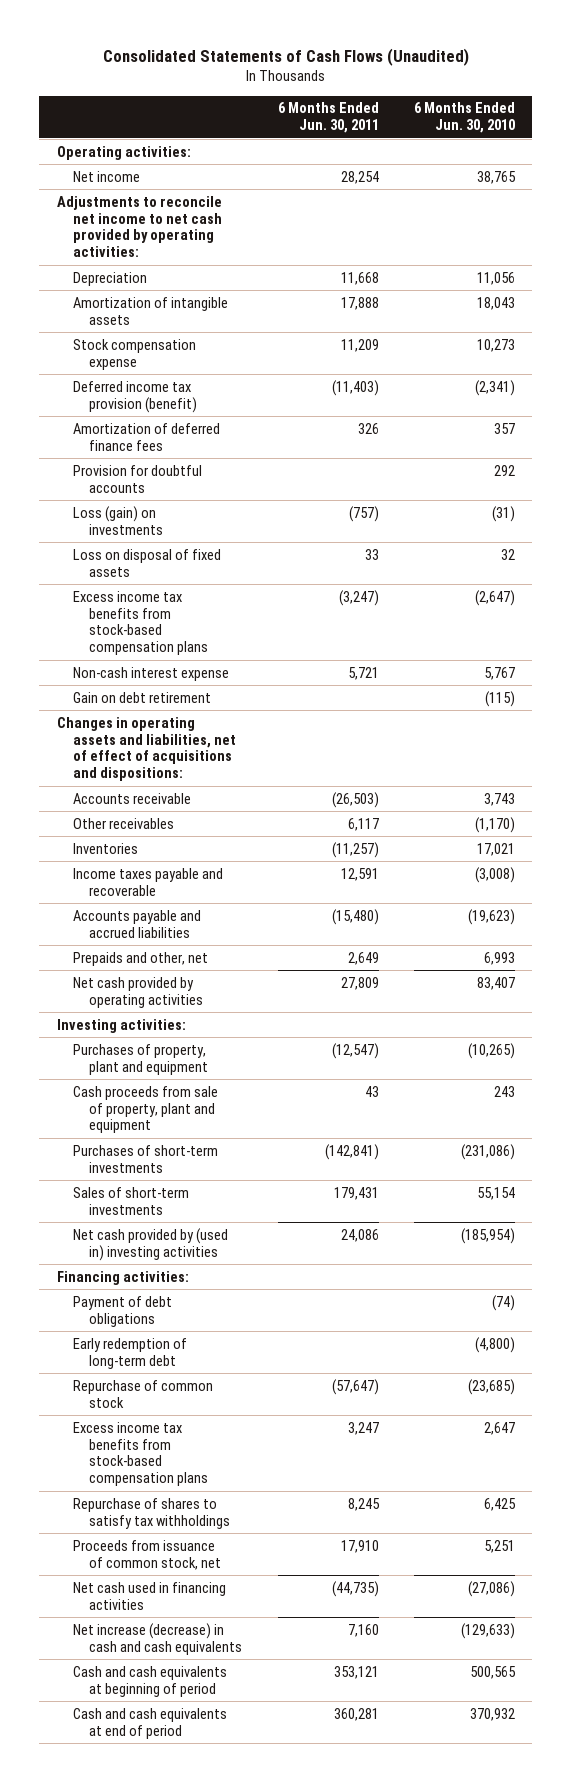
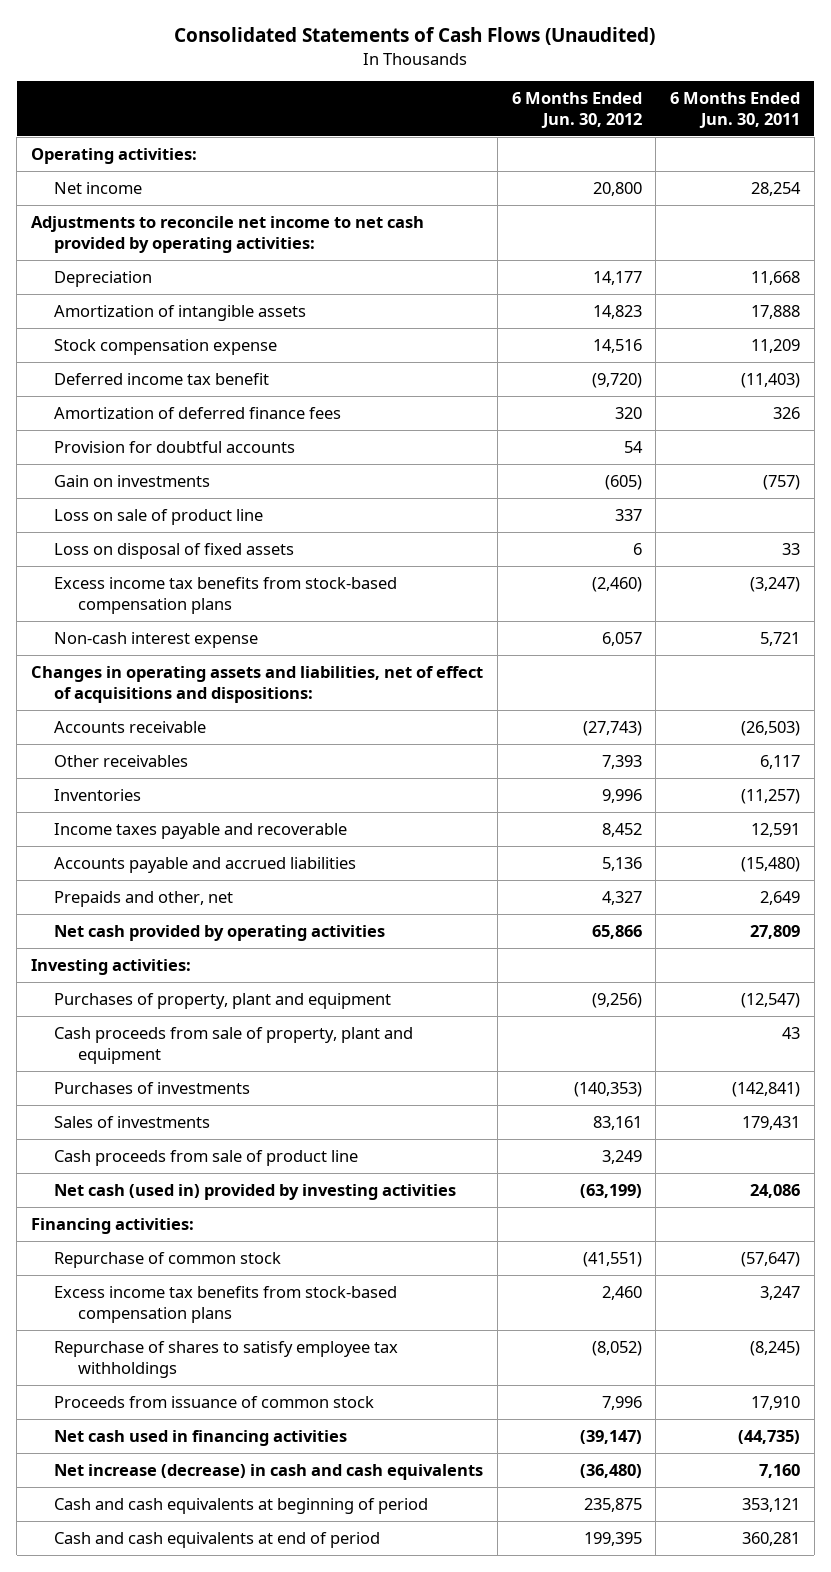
- | 6 Months Ended Jun. 30, 2011 | 6 Months Ended Jun. 30, 2010
+ | 6 Months Ended Jun. 30, 2012 | 6 Months Ended Jun. 30, 2011
- Deferred income tax provision (benefit) | (11,403) | (2,341)
+ Deferred income tax benefit | (9,720) | (11,403)
- Loss (gain) on investments | (757) | (31)
+ Gain on investments | (605) | (757)
+ Loss on sale of product line | 337 |
- Gain on debt retirement | | (115)
- Purchases of short-term investments | (142,841) | (231,086)
- Sales of short-term investments | 179,431 | 55,154
- Net cash provided by (used in) investing activities | 24,086 | (185,954)
+ Purchases of investments | (140,353) | (142,841)
+ Sales of investments | 83,161 | 179,431
+ Cash proceeds from sale of product line | 3,249 |
+ Net cash (used in) provided by investing activities | (63,199) | 24,086
- Payment of debt obligations | | (74)
- Early redemption of long-term debt | | (4,800)
- Repurchase of shares to satisfy tax withholdings | 8,245 | 6,425
- Proceeds from issuance of common stock, net | 17,910 | 5,251
+ Repurchase of shares to satisfy employee tax withholdings | (8,052) | (8,245)
+ Proceeds from issuance of common stock | 7,996 | 17,910

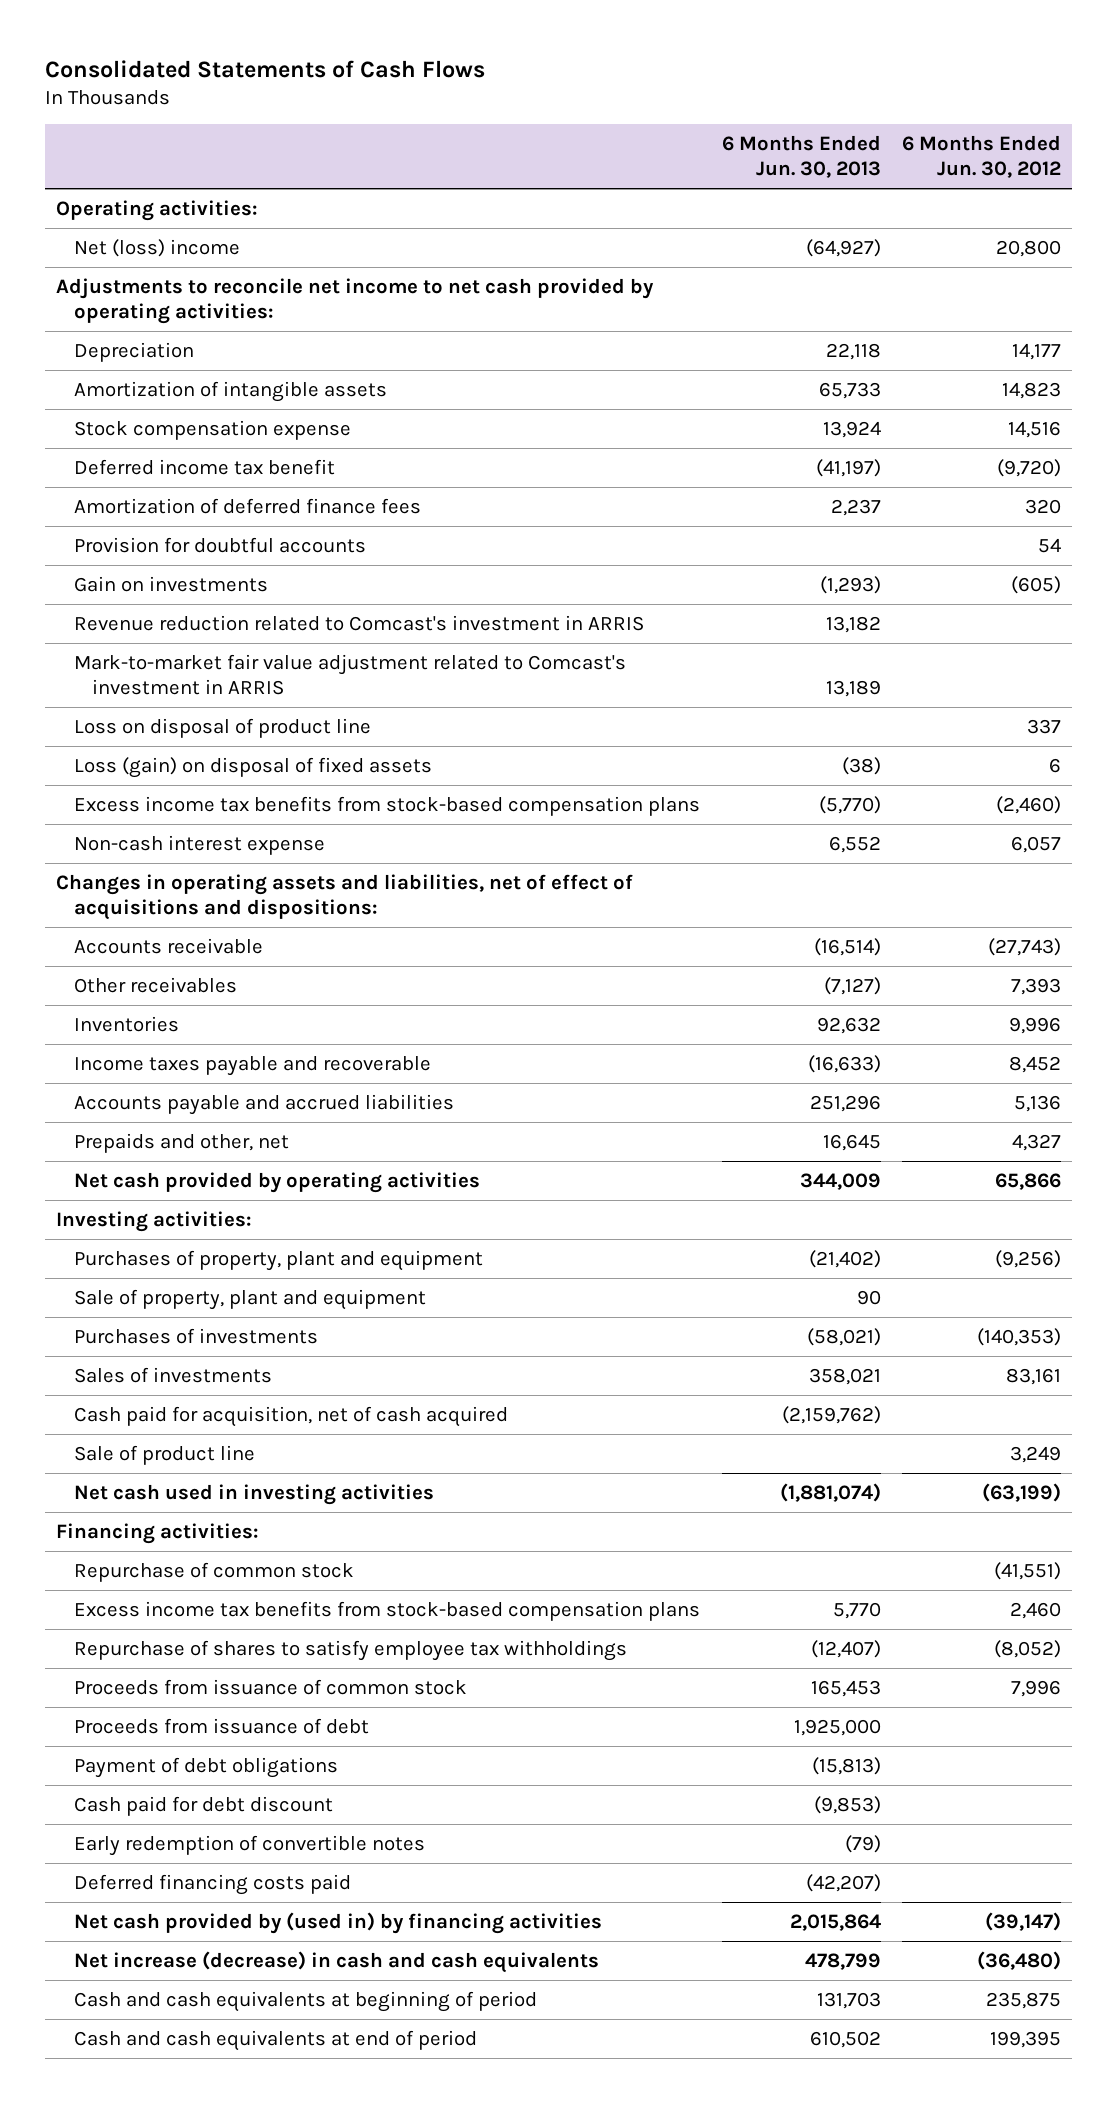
- Consolidated Statements of Cash Flows (Unaudited)
+ Consolidated Statements of Cash Flows
- | 6 Months Ended Jun. 30, 2012 | 6 Months Ended Jun. 30, 2011
+ | 6 Months Ended Jun. 30, 2013 | 6 Months Ended Jun. 30, 2012
- Net income | 20,800 | 28,254
+ Net (loss) income | (64,927) | 20,800
- Loss on sale of product line | 337 |
- Loss on disposal of fixed assets | 6 | 33
+ Revenue reduction related to Comcast's investment in ARRIS | 13,182 |
+ Mark-to-market fair value adjustment related to Comcast's investment in ARRIS | 13,189 |
+ Loss on disposal of product line | | 337
+ Loss (gain) on disposal of fixed assets | (38) | 6
- Cash proceeds from sale of property, plant and equipment | | 43
+ Sale of property, plant and equipment | 90 |
- Cash proceeds from sale of product line | 3,249 |
- Net cash (used in) provided by investing activities | (63,199) | 24,086
+ Cash paid for acquisition, net of cash acquired | (2,159,762) |
+ Sale of product line | | 3,249
+ Net cash used in investing activities | (1,881,074) | (63,199)
- Net cash used in financing activities | (39,147) | (44,735)
+ Proceeds from issuance of debt | 1,925,000 |
+ Payment of debt obligations | (15,813) |
+ Cash paid for debt discount | (9,853) |
+ Early redemption of convertible notes | (79) |
+ Deferred financing costs paid | (42,207) |
+ Net cash provided by (used in) by financing activities | 2,015,864 | (39,147)

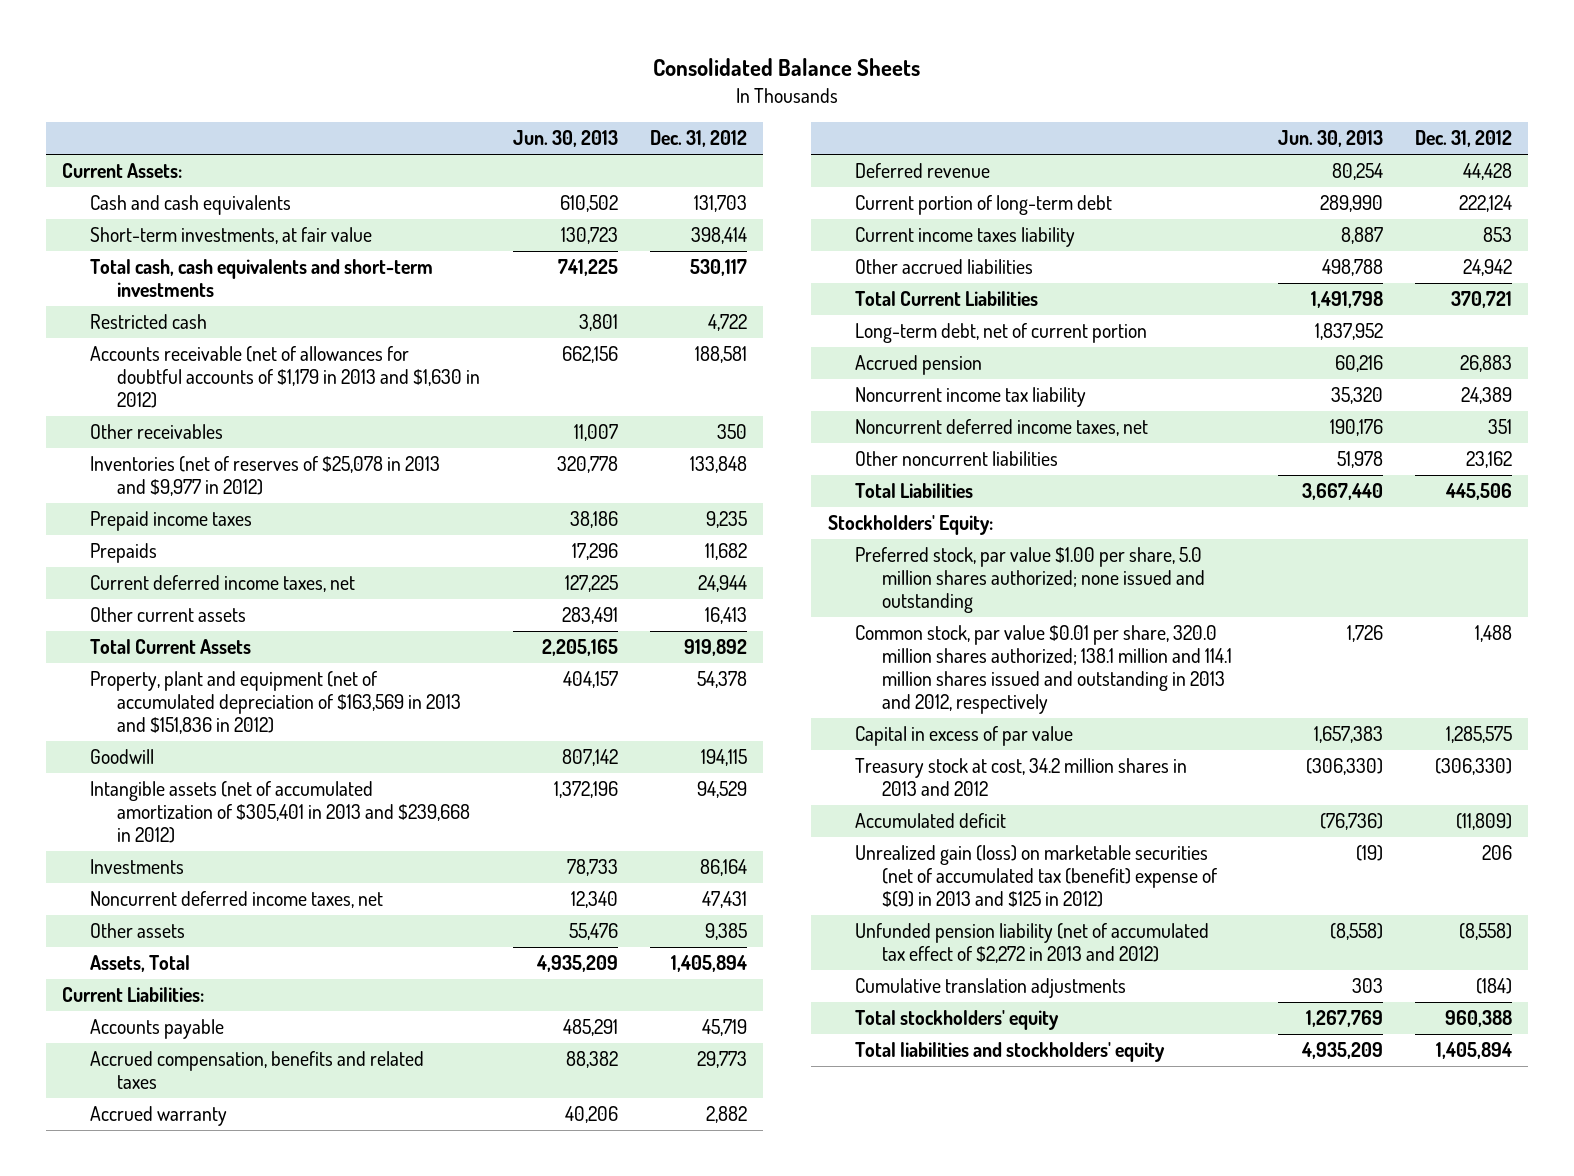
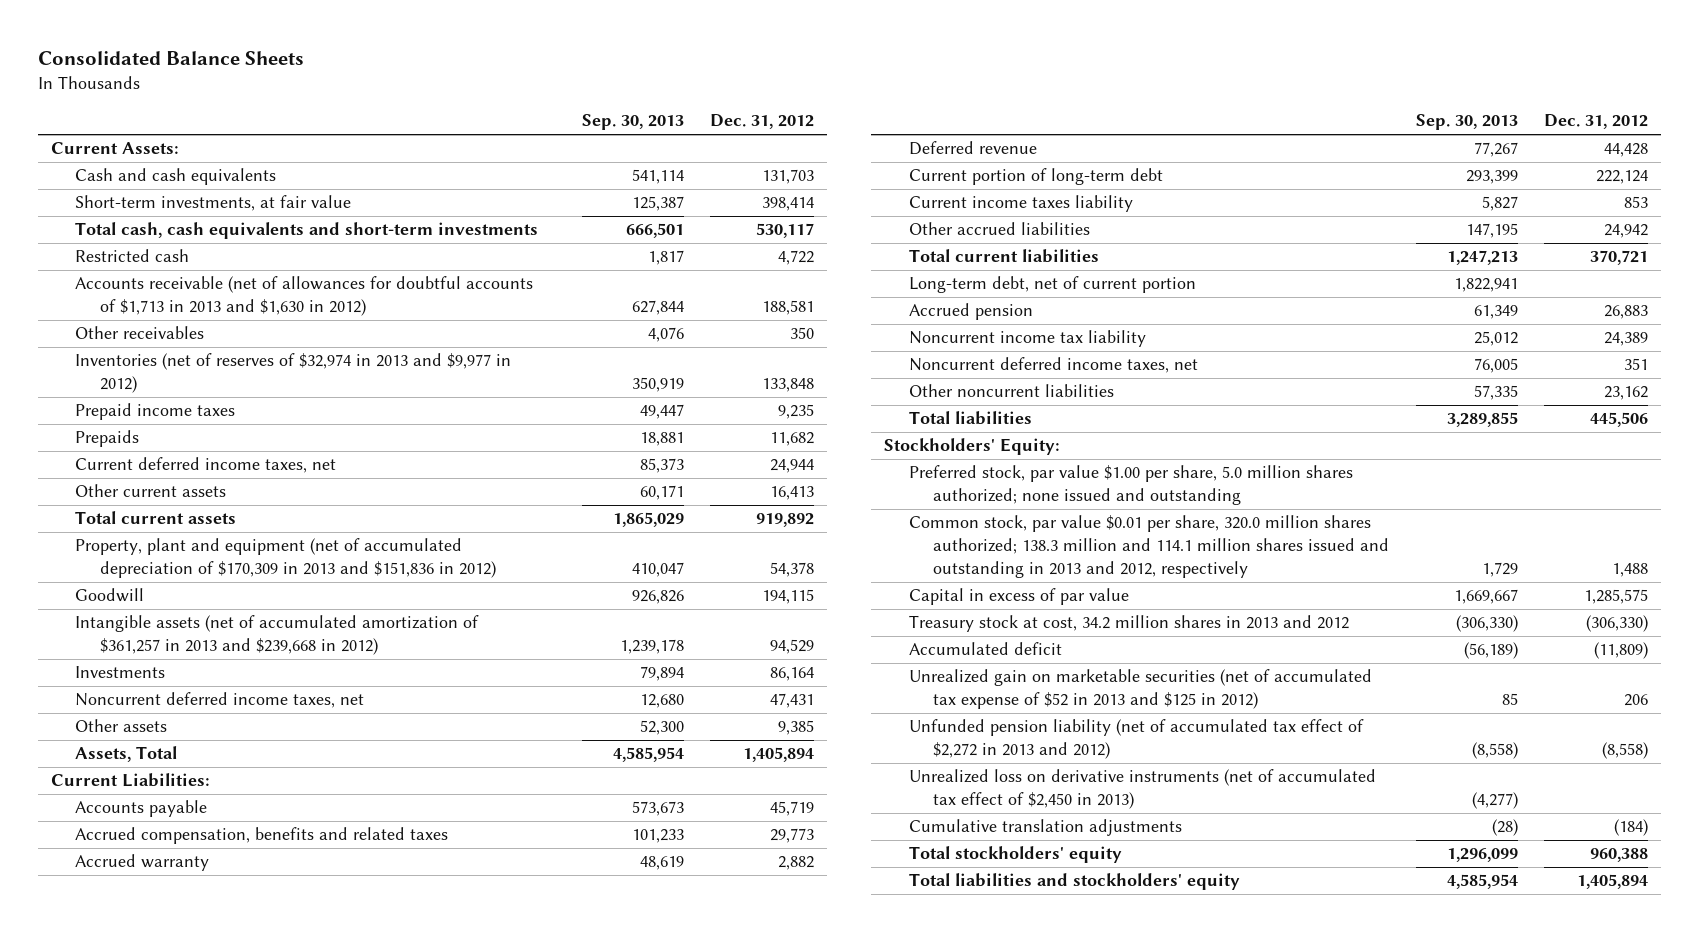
- | Jun. 30, 2013 | Dec. 31, 2012
+ | Sep. 30, 2013 | Dec. 31, 2012
- Accounts receivable (net of allowances for doubtful accounts of $1,179 in 2013 and $1,630 in 2012) | 662,156 | 188,581
+ Accounts receivable (net of allowances for doubtful accounts of $1,713 in 2013 and $1,630 in 2012) | 627,844 | 188,581
- Inventories (net of reserves of $25,078 in 2013 and $9,977 in 2012) | 320,778 | 133,848
+ Inventories (net of reserves of $32,974 in 2013 and $9,977 in 2012) | 350,919 | 133,848
- Total Current Assets | 2,205,165 | 919,892
- Property, plant and equipment (net of accumulated depreciation of $163,569 in 2013 and $151,836 in 2012) | 404,157 | 54,378
+ Total current assets | 1,865,029 | 919,892
+ Property, plant and equipment (net of accumulated depreciation of $170,309 in 2013 and $151,836 in 2012) | 410,047 | 54,378
- Intangible assets (net of accumulated amortization of $305,401 in 2013 and $239,668 in 2012) | 1,372,196 | 94,529
+ Intangible assets (net of accumulated amortization of $361,257 in 2013 and $239,668 in 2012) | 1,239,178 | 94,529
- Total Current Liabilities | 1,491,798 | 370,721
+ Total current liabilities | 1,247,213 | 370,721
- Total Liabilities | 3,667,440 | 445,506
+ Total liabilities | 3,289,855 | 445,506
- Common stock, par value $0.01 per share, 320.0 million shares authorized; 138.1 million and 114.1 million shares issued and outstanding in 2013 and 2012, respectively | 1,726 | 1,488
+ Common stock, par value $0.01 per share, 320.0 million shares authorized; 138.3 million and 114.1 million shares issued and outstanding in 2013 and 2012, respectively | 1,729 | 1,488
- Unrealized gain (loss) on marketable securities (net of accumulated tax (benefit) expense of $(9) in 2013 and $125 in 2012) | (19) | 206
+ Unrealized gain on marketable securities (net of accumulated tax expense of $52 in 2013 and $125 in 2012) | 85 | 206
+ Unrealized loss on derivative instruments (net of accumulated tax effect of $2,450 in 2013) | (4,277) |

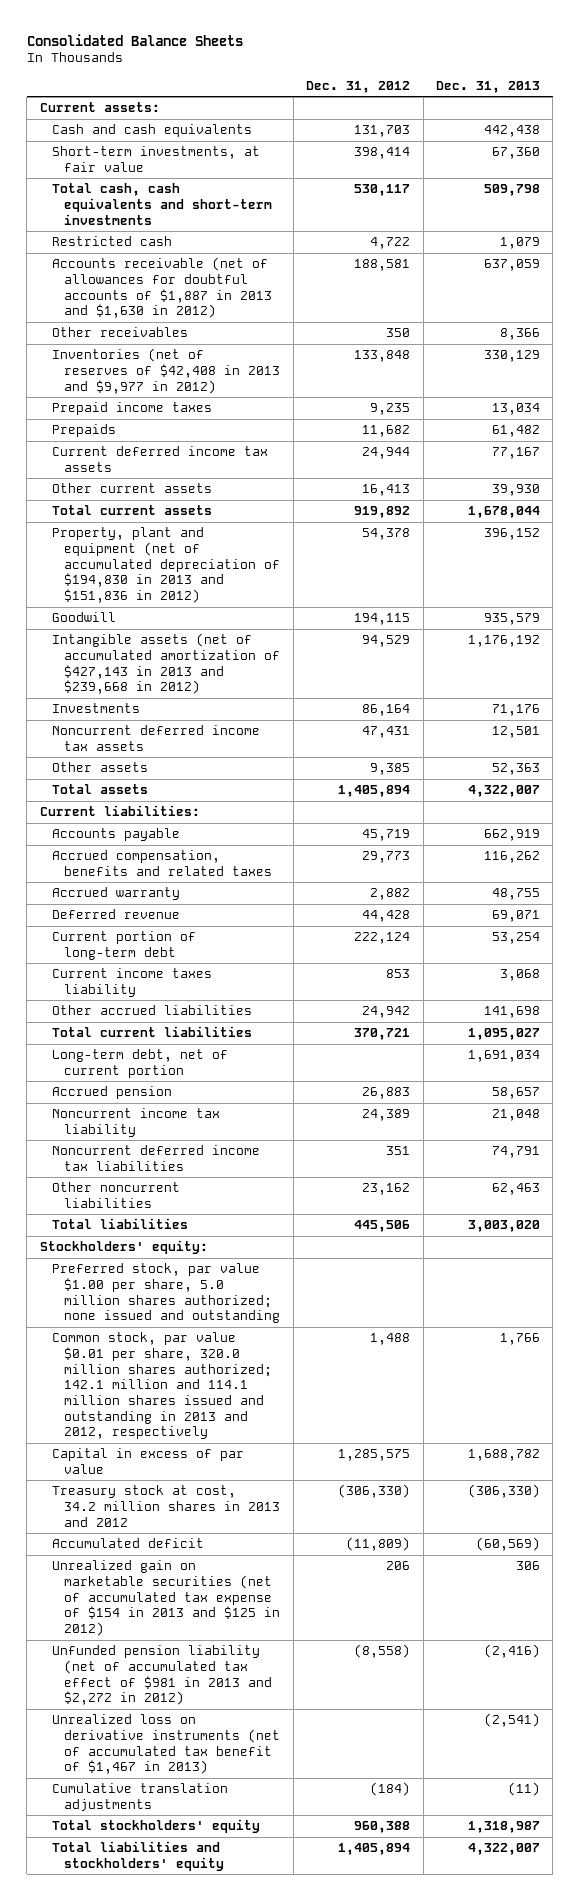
- | Sep. 30, 2013 | Dec. 31, 2012
+ | Dec. 31, 2012 | Dec. 31, 2013
- Current Assets:
+ Current assets:
- Accounts receivable (net of allowances for doubtful accounts of $1,713 in 2013 and $1,630 in 2012) | 627,844 | 188,581
+ Accounts receivable (net of allowances for doubtful accounts of $1,887 in 2013 and $1,630 in 2012) | 188,581 | 637,059
- Inventories (net of reserves of $32,974 in 2013 and $9,977 in 2012) | 350,919 | 133,848
+ Inventories (net of reserves of $42,408 in 2013 and $9,977 in 2012) | 133,848 | 330,129
- Current deferred income taxes, net | 85,373 | 24,944
+ Current deferred income tax assets | 24,944 | 77,167
- Property, plant and equipment (net of accumulated depreciation of $170,309 in 2013 and $151,836 in 2012) | 410,047 | 54,378
+ Property, plant and equipment (net of accumulated depreciation of $194,830 in 2013 and $151,836 in 2012) | 54,378 | 396,152
- Intangible assets (net of accumulated amortization of $361,257 in 2013 and $239,668 in 2012) | 1,239,178 | 94,529
+ Intangible assets (net of accumulated amortization of $427,143 in 2013 and $239,668 in 2012) | 94,529 | 1,176,192
- Noncurrent deferred income taxes, net | 12,680 | 47,431
+ Noncurrent deferred income tax assets | 47,431 | 12,501
- Assets, Total | 4,585,954 | 1,405,894
- Current Liabilities:
+ Total assets | 1,405,894 | 4,322,007
+ Current liabilities:
- Noncurrent deferred income taxes, net | 76,005 | 351
+ Noncurrent deferred income tax liabilities | 351 | 74,791
- Stockholders' Equity:
+ Stockholders' equity:
- Common stock, par value $0.01 per share, 320.0 million shares authorized; 138.3 million and 114.1 million shares issued and outstanding in 2013 and 2012, respectively | 1,729 | 1,488
+ Common stock, par value $0.01 per share, 320.0 million shares authorized; 142.1 million and 114.1 million shares issued and outstanding in 2013 and 2012, respectively | 1,488 | 1,766
- Unrealized gain on marketable securities (net of accumulated tax expense of $52 in 2013 and $125 in 2012) | 85 | 206
- Unfunded pension liability (net of accumulated tax effect of $2,272 in 2013 and 2012) | (8,558) | (8,558)
- Unrealized loss on derivative instruments (net of accumulated tax effect of $2,450 in 2013) | (4,277) |
+ Unrealized gain on marketable securities (net of accumulated tax expense of $154 in 2013 and $125 in 2012) | 206 | 306
+ Unfunded pension liability (net of accumulated tax effect of $981 in 2013 and $2,272 in 2012) | (8,558) | (2,416)
+ Unrealized loss on derivative instruments (net of accumulated tax benefit of $1,467 in 2013) | | (2,541)

